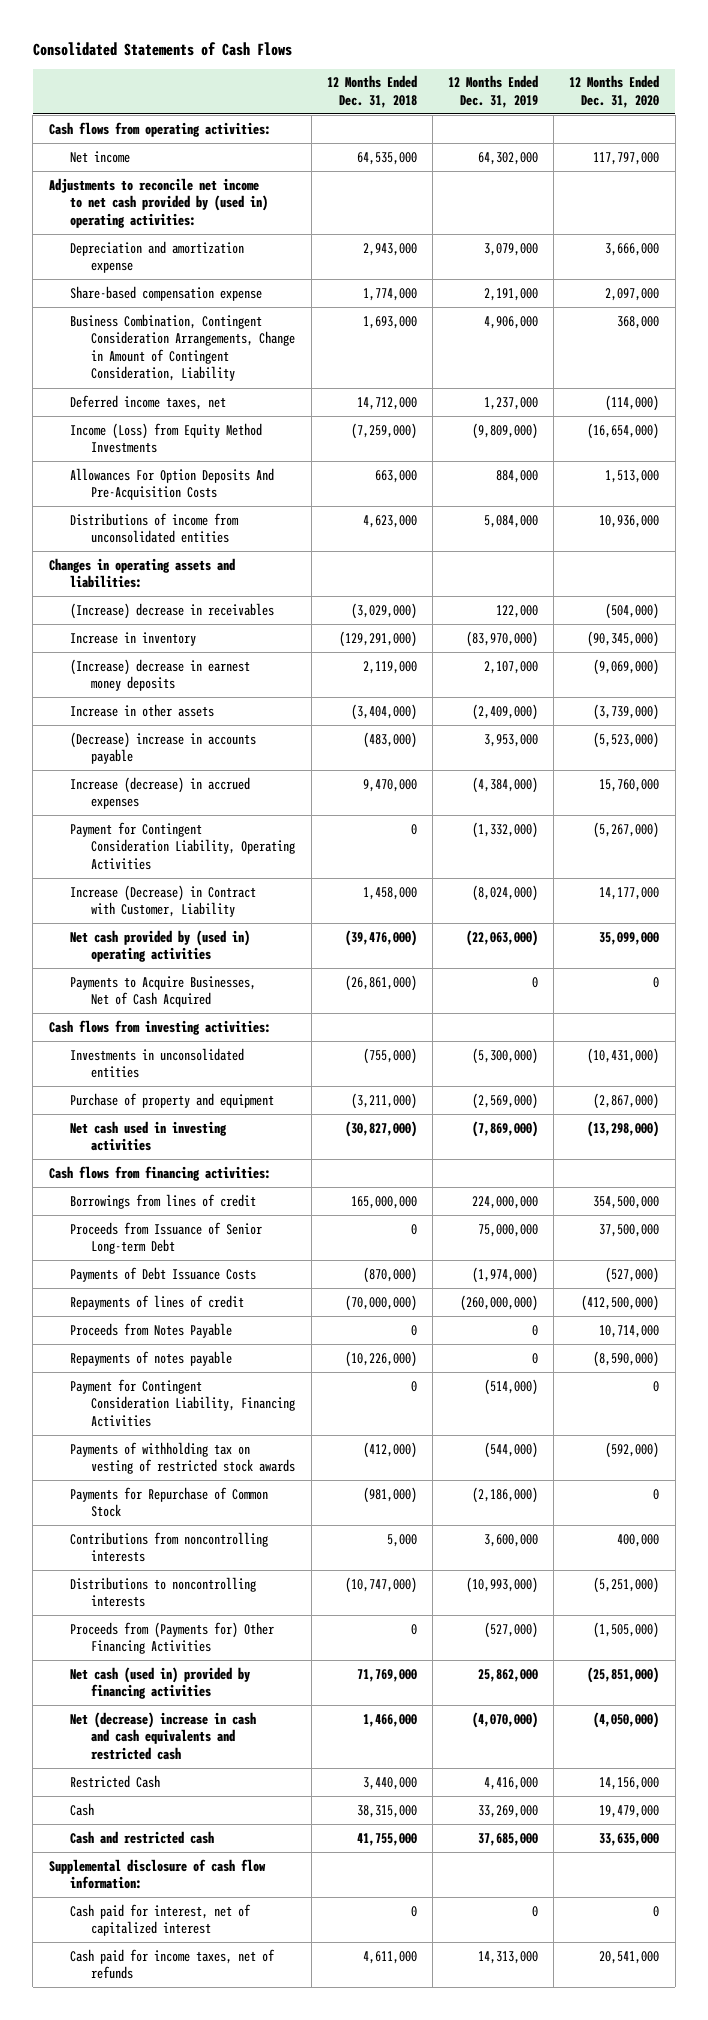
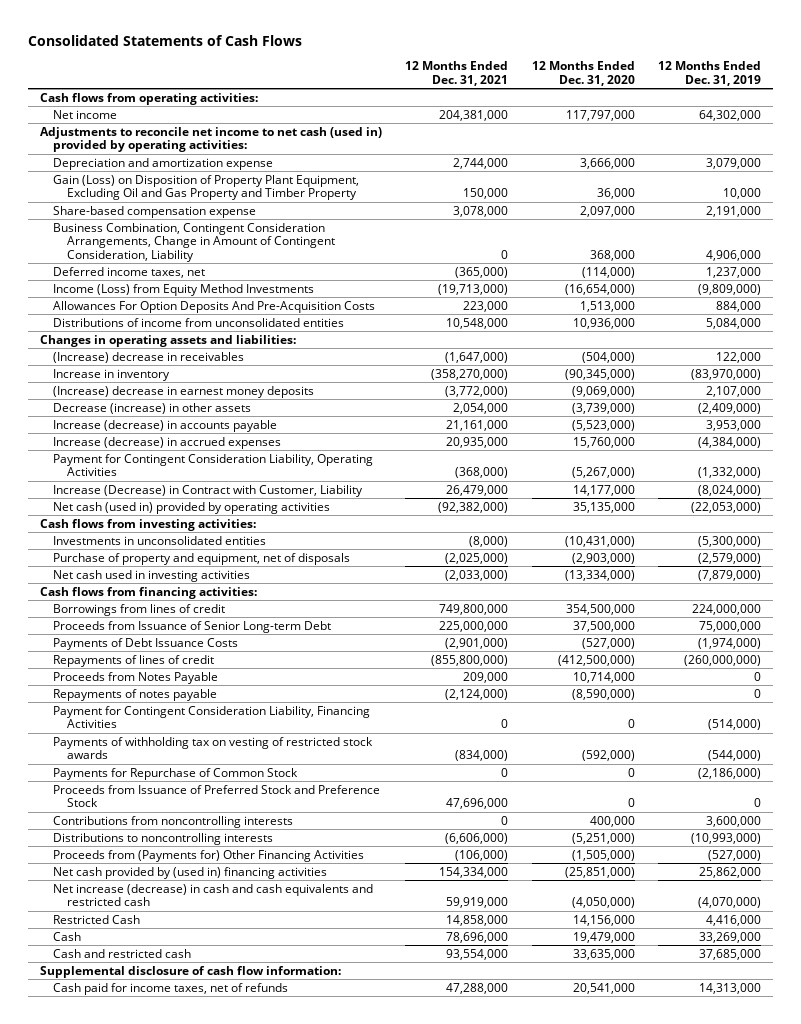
- | 12 Months Ended Dec. 31, 2018 | 12 Months Ended Dec. 31, 2019 | 12 Months Ended Dec. 31, 2020
+ | 12 Months Ended Dec. 31, 2021 | 12 Months Ended Dec. 31, 2020 | 12 Months Ended Dec. 31, 2019
- Adjustments to reconcile net income to net cash provided by (used in) operating activities:
+ Adjustments to reconcile net income to net cash (used in) provided by operating activities:
+ Gain (Loss) on Disposition of Property Plant Equipment, Excluding Oil and Gas Property and Timber Property | 150,000 | 36,000 | 10,000
- Increase in other assets | (3,404,000) | (2,409,000) | (3,739,000)
- (Decrease) increase in accounts payable | (483,000) | 3,953,000 | (5,523,000)
+ Decrease (increase) in other assets | 2,054,000 | (3,739,000) | (2,409,000)
+ Increase (decrease) in accounts payable | 21,161,000 | (5,523,000) | 3,953,000
- Net cash provided by (used in) operating activities | (39,476,000) | (22,063,000) | 35,099,000
- Payments to Acquire Businesses, Net of Cash Acquired | (26,861,000) | 0 | 0
+ Net cash (used in) provided by operating activities | (92,382,000) | 35,135,000 | (22,053,000)
- Purchase of property and equipment | (3,211,000) | (2,569,000) | (2,867,000)
- Net cash used in investing activities | (30,827,000) | (7,869,000) | (13,298,000)
+ Purchase of property and equipment, net of disposals | (2,025,000) | (2,903,000) | (2,579,000)
+ Net cash used in investing activities | (2,033,000) | (13,334,000) | (7,879,000)
+ Proceeds from Issuance of Preferred Stock and Preference Stock | 47,696,000 | 0 | 0
- Net cash (used in) provided by financing activities | 71,769,000 | 25,862,000 | (25,851,000)
- Net (decrease) increase in cash and cash equivalents and restricted cash | 1,466,000 | (4,070,000) | (4,050,000)
+ Net cash provided by (used in) financing activities | 154,334,000 | (25,851,000) | 25,862,000
+ Net increase (decrease) in cash and cash equivalents and restricted cash | 59,919,000 | (4,050,000) | (4,070,000)
- Cash paid for interest, net of capitalized interest | 0 | 0 | 0

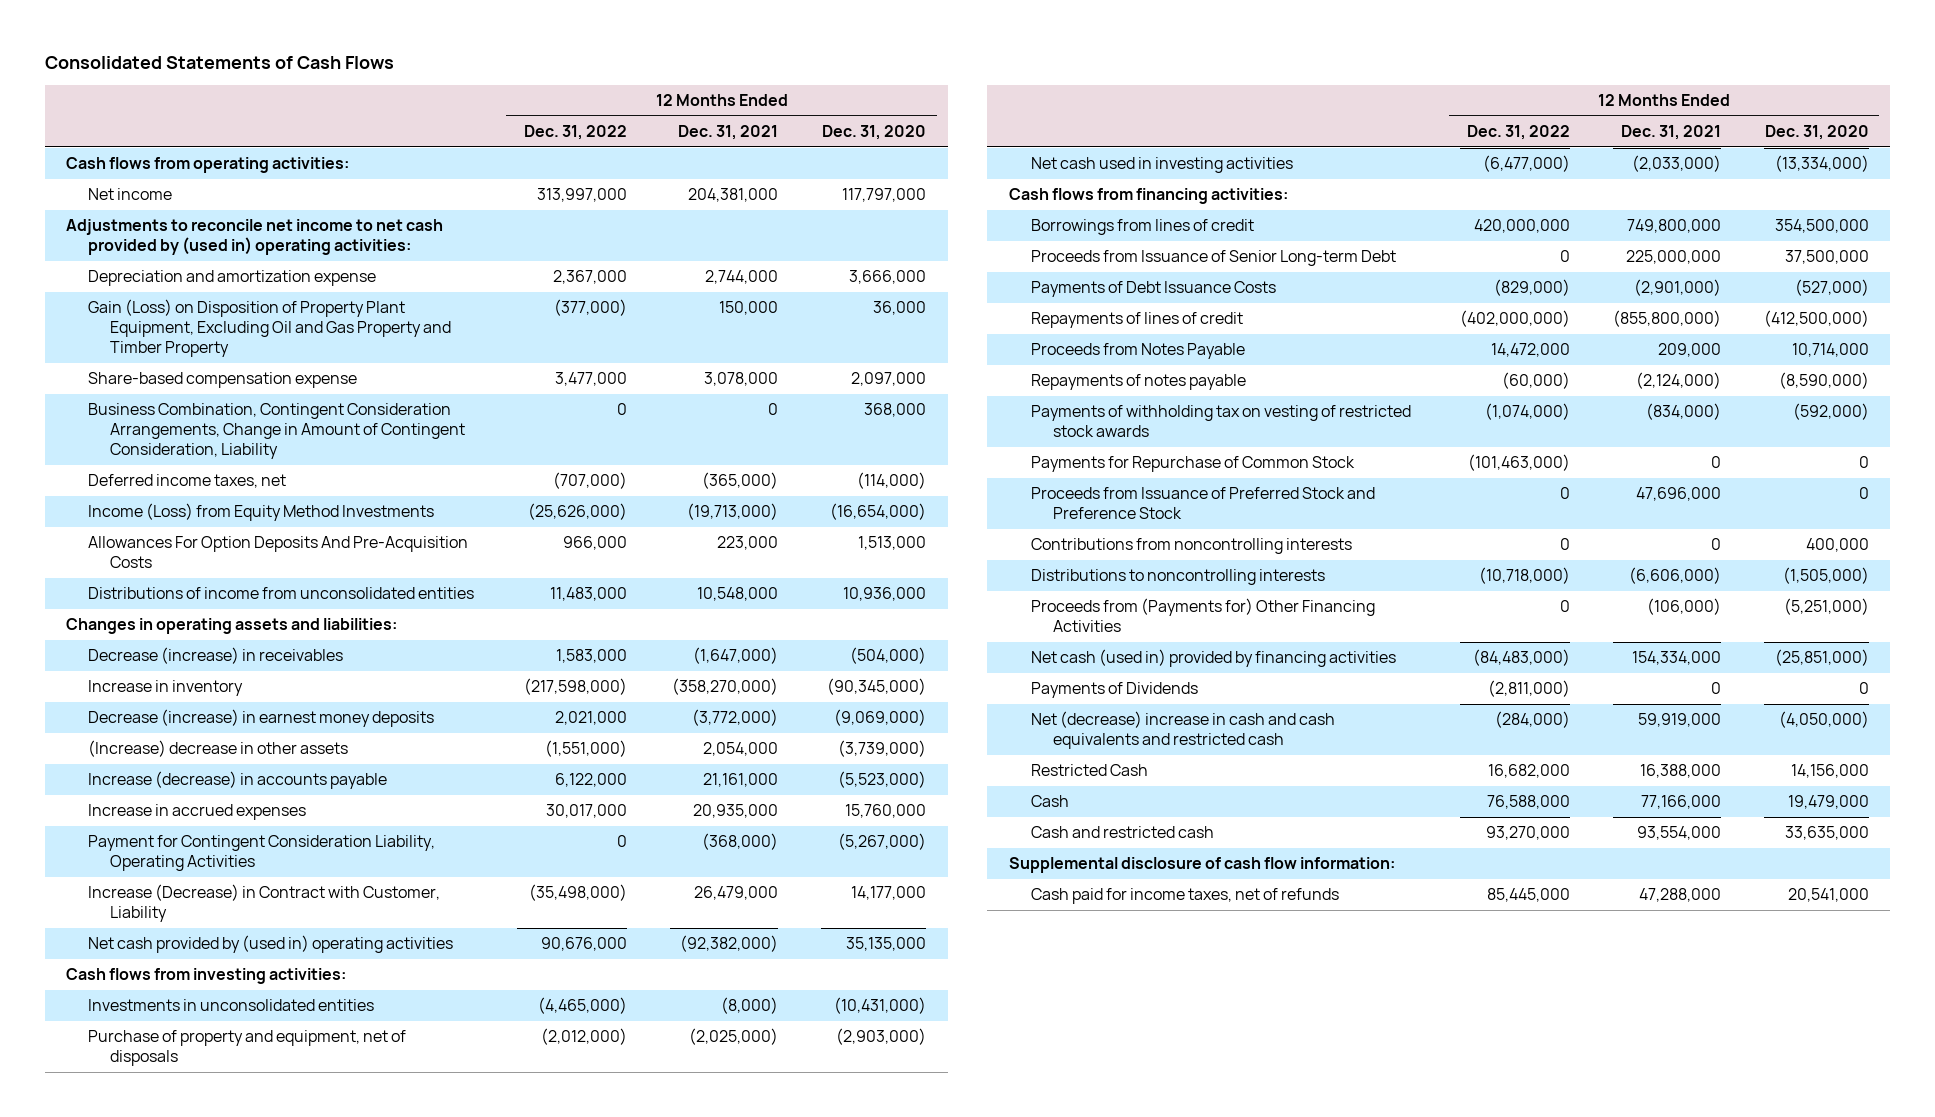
- | 12 Months Ended Dec. 31, 2021 | 12 Months Ended Dec. 31, 2020 | 12 Months Ended Dec. 31, 2019
+ | 12 Months Ended Dec. 31, 2022 | 12 Months Ended Dec. 31, 2021 | 12 Months Ended Dec. 31, 2020
- Adjustments to reconcile net income to net cash (used in) provided by operating activities:
+ Adjustments to reconcile net income to net cash provided by (used in) operating activities:
- (Increase) decrease in receivables | (1,647,000) | (504,000) | 122,000
+ Decrease (increase) in receivables | 1,583,000 | (1,647,000) | (504,000)
- (Increase) decrease in earnest money deposits | (3,772,000) | (9,069,000) | 2,107,000
- Decrease (increase) in other assets | 2,054,000 | (3,739,000) | (2,409,000)
+ Decrease (increase) in earnest money deposits | 2,021,000 | (3,772,000) | (9,069,000)
+ (Increase) decrease in other assets | (1,551,000) | 2,054,000 | (3,739,000)
- Increase (decrease) in accrued expenses | 20,935,000 | 15,760,000 | (4,384,000)
+ Increase in accrued expenses | 30,017,000 | 20,935,000 | 15,760,000
- Net cash (used in) provided by operating activities | (92,382,000) | 35,135,000 | (22,053,000)
+ Net cash provided by (used in) operating activities | 90,676,000 | (92,382,000) | 35,135,000
- Payment for Contingent Consideration Liability, Financing Activities | 0 | 0 | (514,000)
- Distributions to noncontrolling interests | (6,606,000) | (5,251,000) | (10,993,000)
- Proceeds from (Payments for) Other Financing Activities | (106,000) | (1,505,000) | (527,000)
- Net cash provided by (used in) financing activities | 154,334,000 | (25,851,000) | 25,862,000
- Net increase (decrease) in cash and cash equivalents and restricted cash | 59,919,000 | (4,050,000) | (4,070,000)
- Restricted Cash | 14,858,000 | 14,156,000 | 4,416,000
- Cash | 78,696,000 | 19,479,000 | 33,269,000
+ Distributions to noncontrolling interests | (10,718,000) | (6,606,000) | (1,505,000)
+ Proceeds from (Payments for) Other Financing Activities | 0 | (106,000) | (5,251,000)
+ Net cash (used in) provided by financing activities | (84,483,000) | 154,334,000 | (25,851,000)
+ Payments of Dividends | (2,811,000) | 0 | 0
+ Net (decrease) increase in cash and cash equivalents and restricted cash | (284,000) | 59,919,000 | (4,050,000)
+ Restricted Cash | 16,682,000 | 16,388,000 | 14,156,000
+ Cash | 76,588,000 | 77,166,000 | 19,479,000

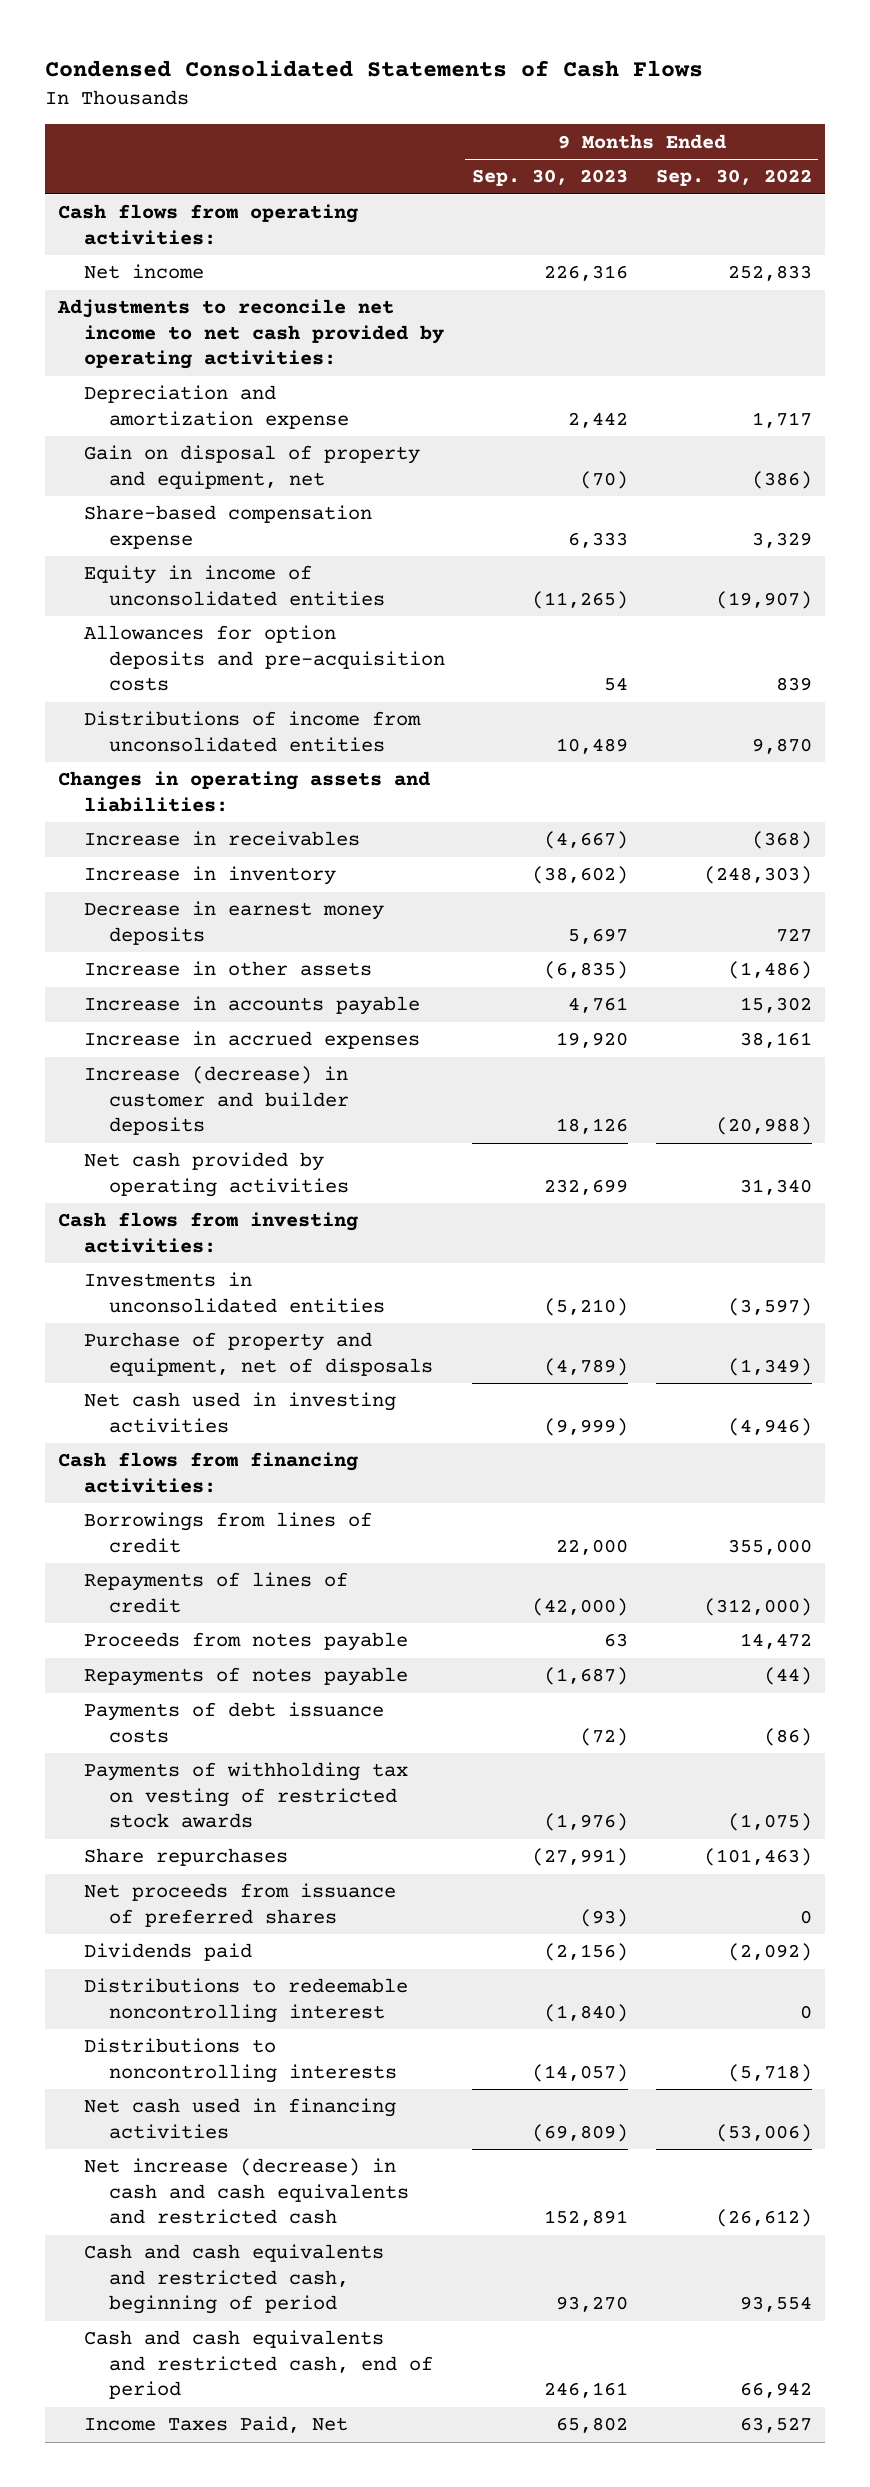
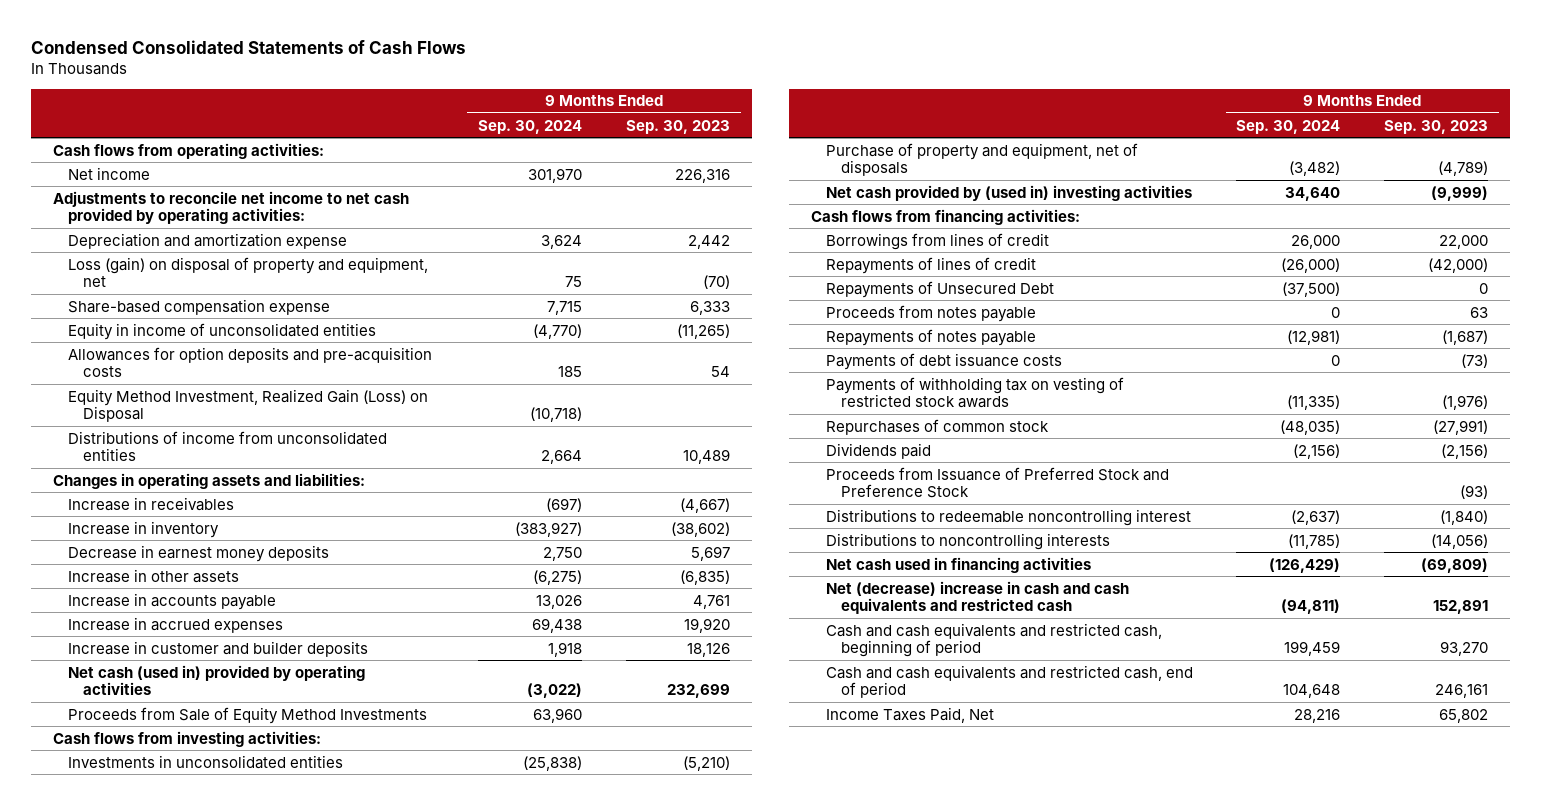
- | 9 Months Ended Sep. 30, 2023 | 9 Months Ended Sep. 30, 2022
+ | 9 Months Ended Sep. 30, 2024 | 9 Months Ended Sep. 30, 2023
- Gain on disposal of property and equipment, net | (70) | (386)
+ Loss (gain) on disposal of property and equipment, net | 75 | (70)
+ Equity Method Investment, Realized Gain (Loss) on Disposal | (10,718) |
- Increase (decrease) in customer and builder deposits | 18,126 | (20,988)
- Net cash provided by operating activities | 232,699 | 31,340
+ Increase in customer and builder deposits | 1,918 | 18,126
+ Net cash (used in) provided by operating activities | (3,022) | 232,699
+ Proceeds from Sale of Equity Method Investments | 63,960 |
- Net cash used in investing activities | (9,999) | (4,946)
+ Net cash provided by (used in) investing activities | 34,640 | (9,999)
+ Repayments of Unsecured Debt | (37,500) | 0
- Payments of debt issuance costs | (72) | (86)
+ Payments of debt issuance costs | 0 | (73)
- Share repurchases | (27,991) | (101,463)
- Net proceeds from issuance of preferred shares | (93) | 0
+ Repurchases of common stock | (48,035) | (27,991)
+ Proceeds from Issuance of Preferred Stock and Preference Stock | | (93)
- Distributions to noncontrolling interests | (14,057) | (5,718)
+ Distributions to noncontrolling interests | (11,785) | (14,056)
- Net increase (decrease) in cash and cash equivalents and restricted cash | 152,891 | (26,612)
+ Net (decrease) increase in cash and cash equivalents and restricted cash | (94,811) | 152,891

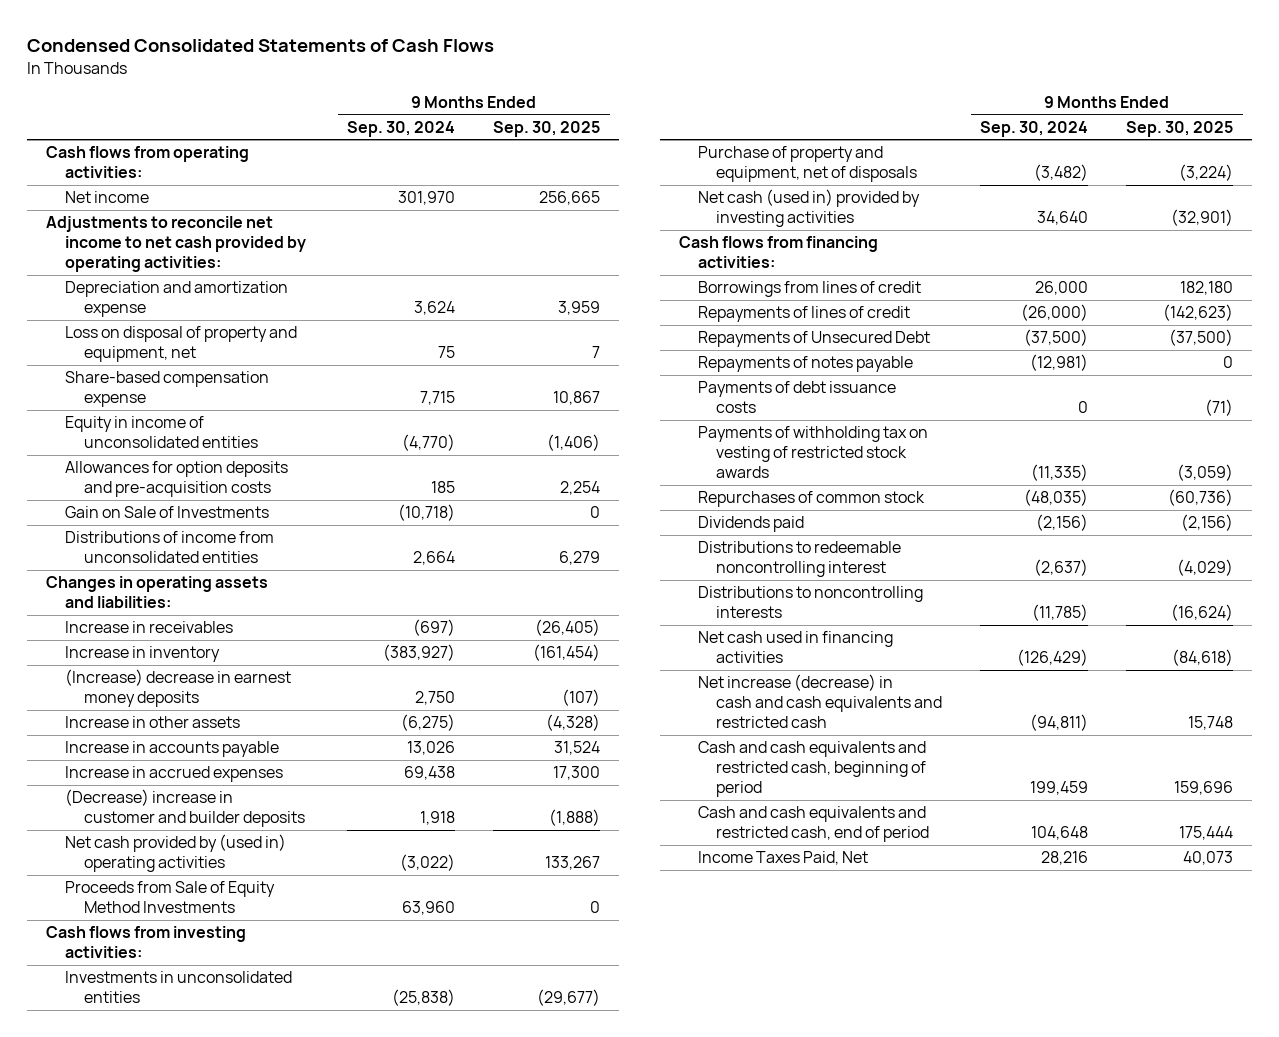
- | 9 Months Ended Sep. 30, 2024 | 9 Months Ended Sep. 30, 2023
+ | 9 Months Ended Sep. 30, 2024 | 9 Months Ended Sep. 30, 2025
- Loss (gain) on disposal of property and equipment, net | 75 | (70)
+ Loss on disposal of property and equipment, net | 75 | 7
- Equity Method Investment, Realized Gain (Loss) on Disposal | (10,718) |
+ Gain on Sale of Investments | (10,718) | 0
- Decrease in earnest money deposits | 2,750 | 5,697
+ (Increase) decrease in earnest money deposits | 2,750 | (107)
- Increase in customer and builder deposits | 1,918 | 18,126
- Net cash (used in) provided by operating activities | (3,022) | 232,699
+ (Decrease) increase in customer and builder deposits | 1,918 | (1,888)
+ Net cash provided by (used in) operating activities | (3,022) | 133,267
- Net cash provided by (used in) investing activities | 34,640 | (9,999)
+ Net cash (used in) provided by investing activities | 34,640 | (32,901)
- Proceeds from notes payable | 0 | 63
- Proceeds from Issuance of Preferred Stock and Preference Stock | | (93)
- Net (decrease) increase in cash and cash equivalents and restricted cash | (94,811) | 152,891
+ Net increase (decrease) in cash and cash equivalents and restricted cash | (94,811) | 15,748

